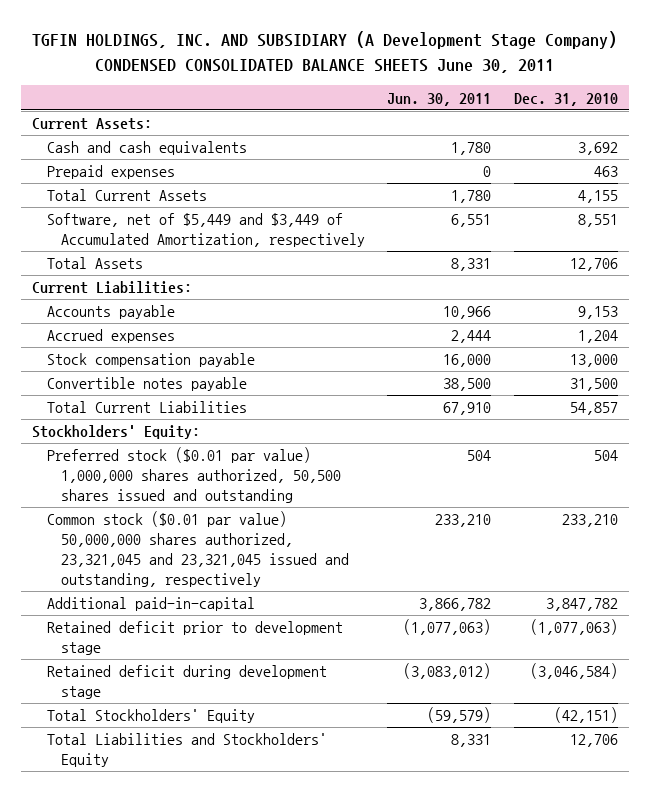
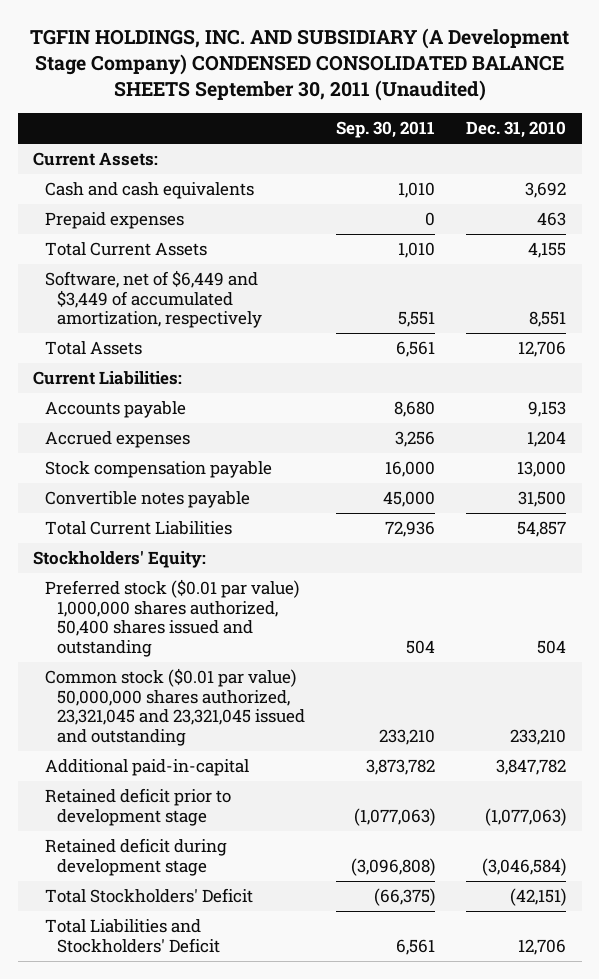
- TGFIN HOLDINGS, INC. AND SUBSIDIARY (A Development Stage Company) CONDENSED CONSOLIDATED BALANCE SHEETS June 30, 2011
+ TGFIN HOLDINGS, INC. AND SUBSIDIARY (A Development Stage Company) CONDENSED CONSOLIDATED BALANCE SHEETS September 30, 2011 (Unaudited)
- | Jun. 30, 2011 | Dec. 31, 2010
+ | Sep. 30, 2011 | Dec. 31, 2010
- Software, net of $5,449 and $3,449 of Accumulated Amortization, respectively | 6,551 | 8,551
+ Software, net of $6,449 and $3,449 of accumulated amortization, respectively | 5,551 | 8,551
- Preferred stock ($0.01 par value) 1,000,000 shares authorized, 50,500 shares issued and outstanding | 504 | 504
- Common stock ($0.01 par value) 50,000,000 shares authorized, 23,321,045 and 23,321,045 issued and outstanding, respectively | 233,210 | 233,210
+ Preferred stock ($0.01 par value) 1,000,000 shares authorized, 50,400 shares issued and outstanding | 504 | 504
+ Common stock ($0.01 par value) 50,000,000 shares authorized, 23,321,045 and 23,321,045 issued and outstanding | 233,210 | 233,210
- Total Stockholders' Equity | (59,579) | (42,151)
- Total Liabilities and Stockholders' Equity | 8,331 | 12,706
+ Total Stockholders' Deficit | (66,375) | (42,151)
+ Total Liabilities and Stockholders' Deficit | 6,561 | 12,706

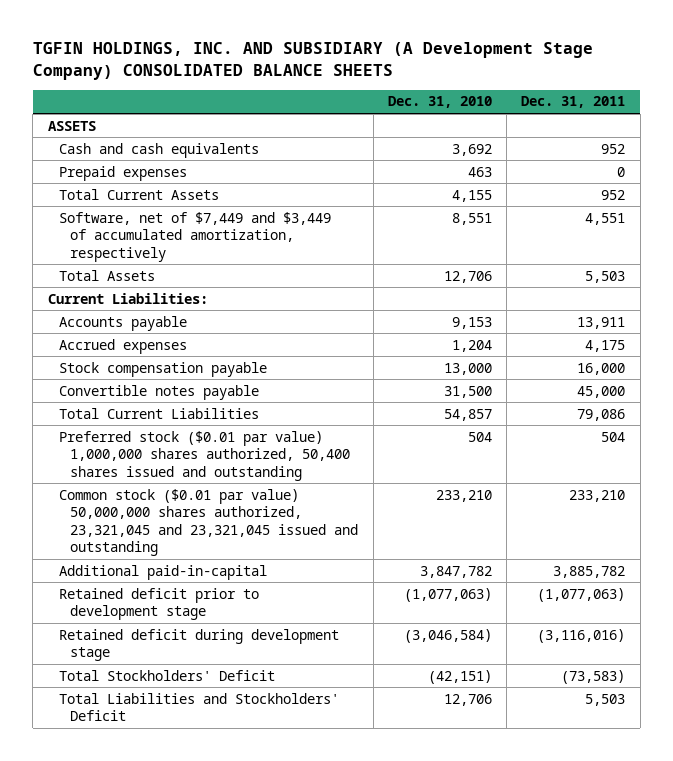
- TGFIN HOLDINGS, INC. AND SUBSIDIARY (A Development Stage Company) CONDENSED CONSOLIDATED BALANCE SHEETS September 30, 2011 (Unaudited)
+ TGFIN HOLDINGS, INC. AND SUBSIDIARY (A Development Stage Company) CONSOLIDATED BALANCE SHEETS
- | Sep. 30, 2011 | Dec. 31, 2010
+ | Dec. 31, 2010 | Dec. 31, 2011
- Current Assets:
+ ASSETS
- Software, net of $6,449 and $3,449 of accumulated amortization, respectively | 5,551 | 8,551
+ Software, net of $7,449 and $3,449 of accumulated amortization, respectively | 8,551 | 4,551
- Stockholders' Equity:

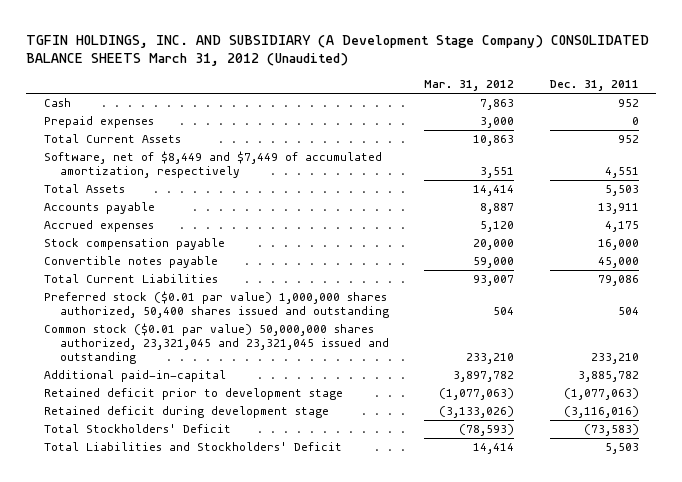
- TGFIN HOLDINGS, INC. AND SUBSIDIARY (A Development Stage Company) CONSOLIDATED BALANCE SHEETS
+ TGFIN HOLDINGS, INC. AND SUBSIDIARY (A Development Stage Company) CONSOLIDATED BALANCE SHEETS March 31, 2012 (Unaudited)
- | Dec. 31, 2010 | Dec. 31, 2011
+ | Mar. 31, 2012 | Dec. 31, 2011
- ASSETS
- Cash and cash equivalents | 3,692 | 952
+ Cash | 7,863 | 952
- Software, net of $7,449 and $3,449 of accumulated amortization, respectively | 8,551 | 4,551
+ Software, net of $8,449 and $7,449 of accumulated amortization, respectively | 3,551 | 4,551
- Current Liabilities:

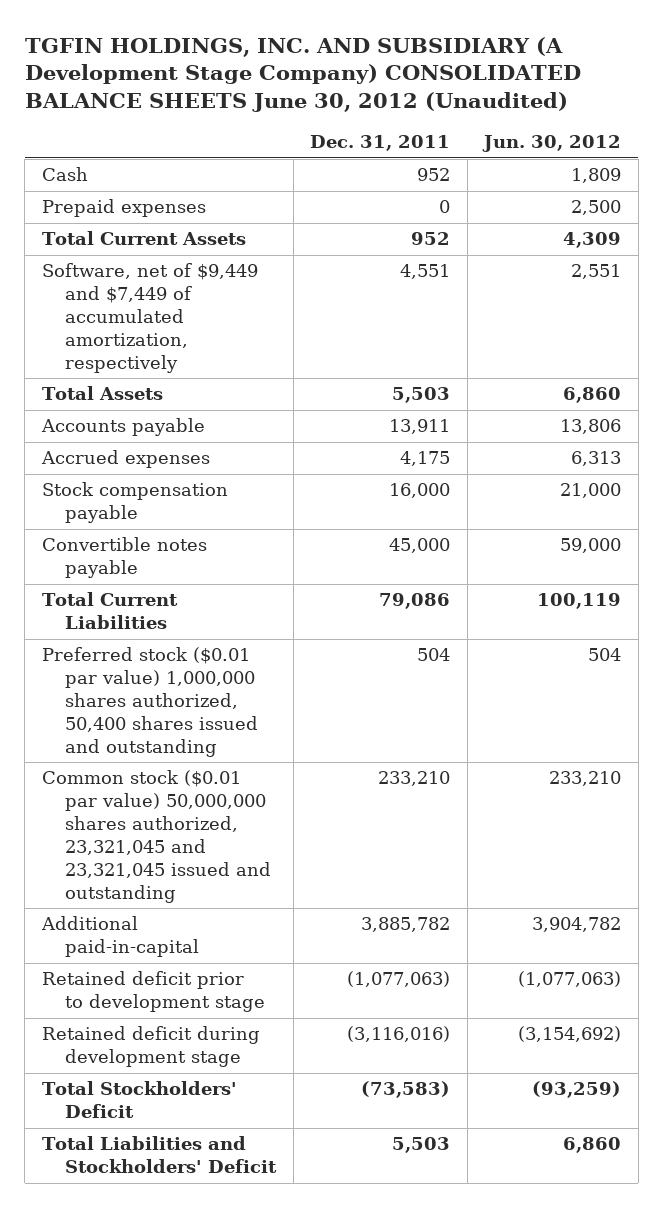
- TGFIN HOLDINGS, INC. AND SUBSIDIARY (A Development Stage Company) CONSOLIDATED BALANCE SHEETS March 31, 2012 (Unaudited)
+ TGFIN HOLDINGS, INC. AND SUBSIDIARY (A Development Stage Company) CONSOLIDATED BALANCE SHEETS June 30, 2012 (Unaudited)
- | Mar. 31, 2012 | Dec. 31, 2011
+ | Dec. 31, 2011 | Jun. 30, 2012
- Software, net of $8,449 and $7,449 of accumulated amortization, respectively | 3,551 | 4,551
+ Software, net of $9,449 and $7,449 of accumulated amortization, respectively | 4,551 | 2,551

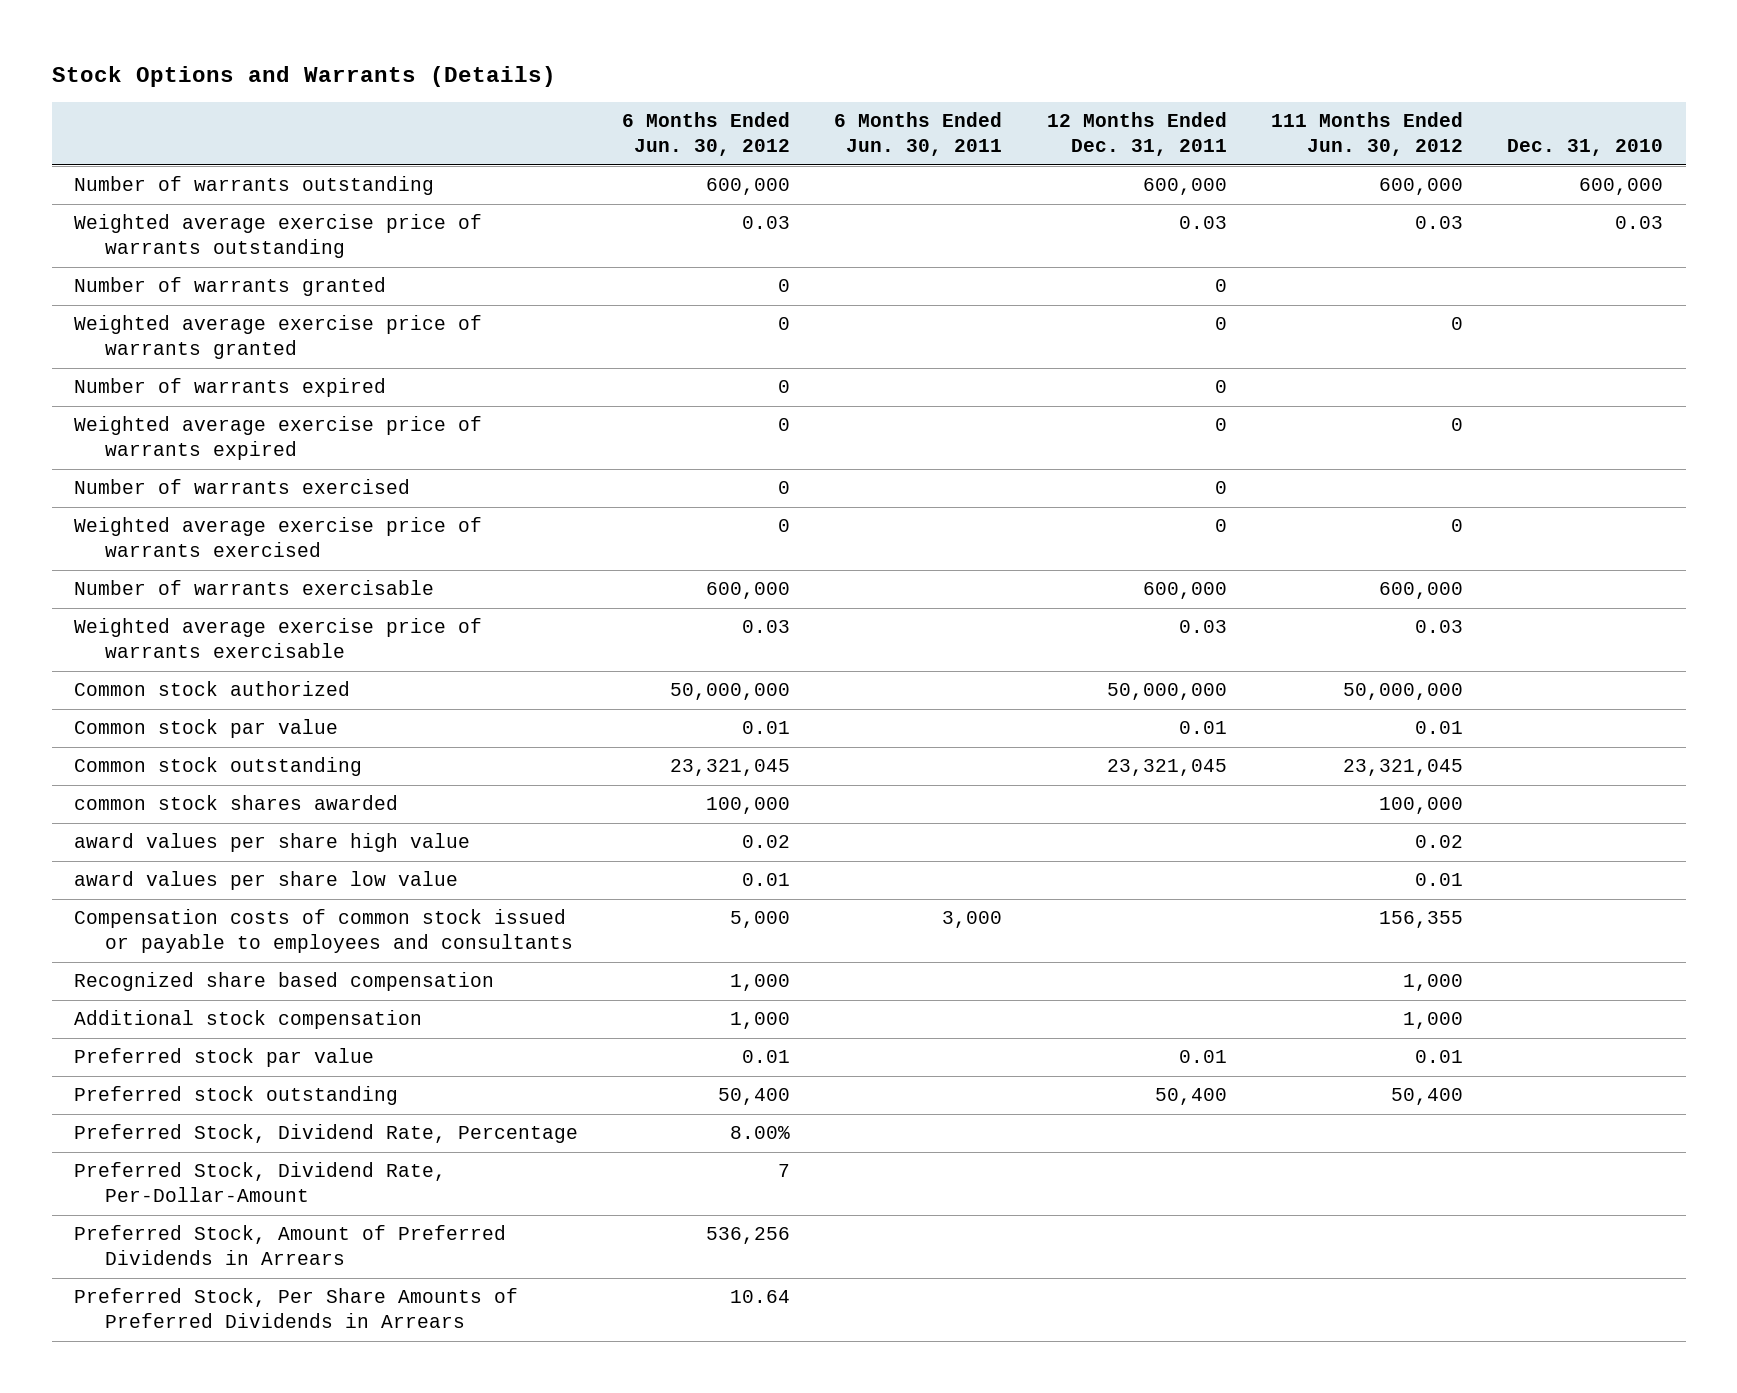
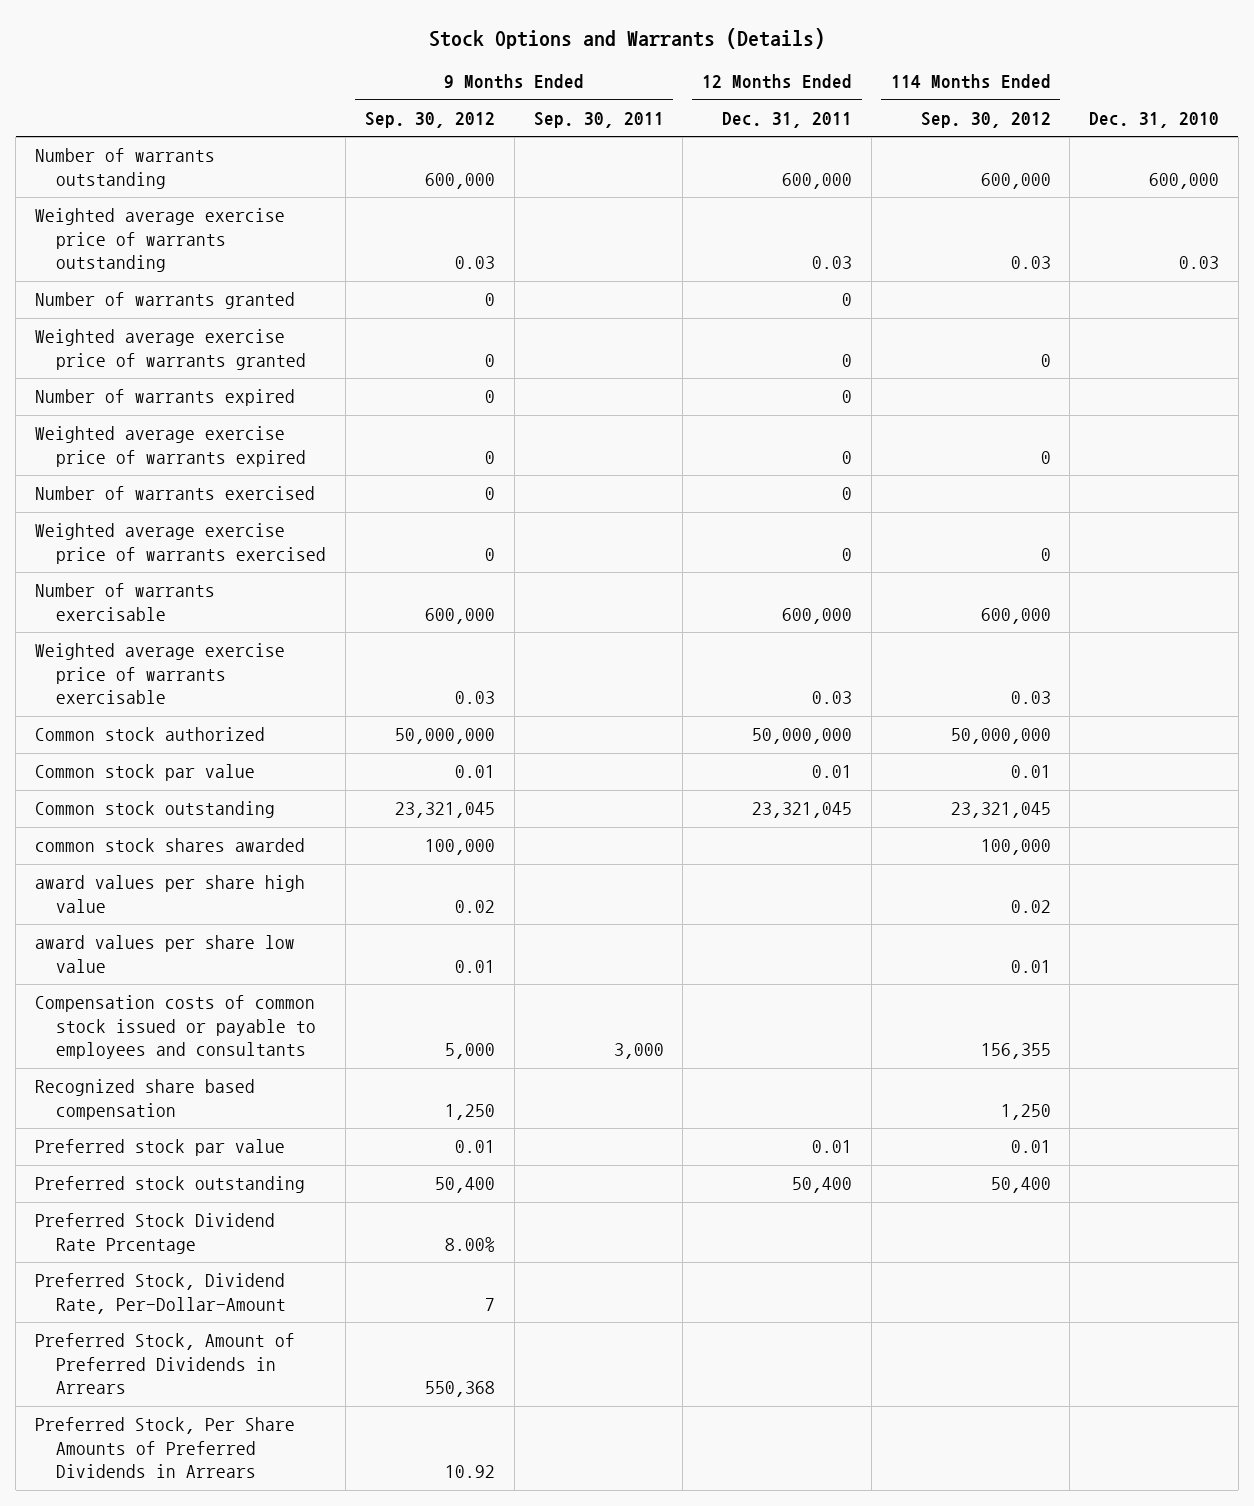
- | 6 Months Ended Jun. 30, 2012 | 6 Months Ended Jun. 30, 2011 | 12 Months Ended Dec. 31, 2011 | 111 Months Ended Jun. 30, 2012 | Dec. 31, 2010
+ | 9 Months Ended Sep. 30, 2012 | 9 Months Ended Sep. 30, 2011 | 12 Months Ended Dec. 31, 2011 | 114 Months Ended Sep. 30, 2012 | Dec. 31, 2010
- Additional stock compensation | 1,000 | | | 1,000 |
- Preferred Stock, Dividend Rate, Percentage | 8.00% | | | |
+ Preferred Stock Dividend Rate Prcentage | 8.00% | | | |

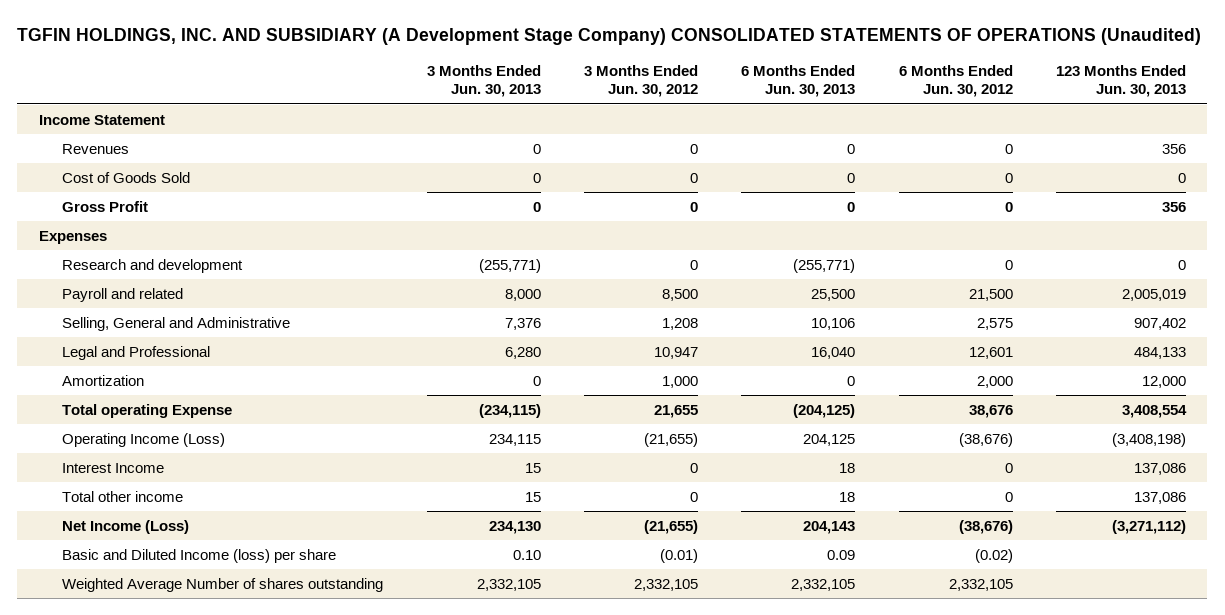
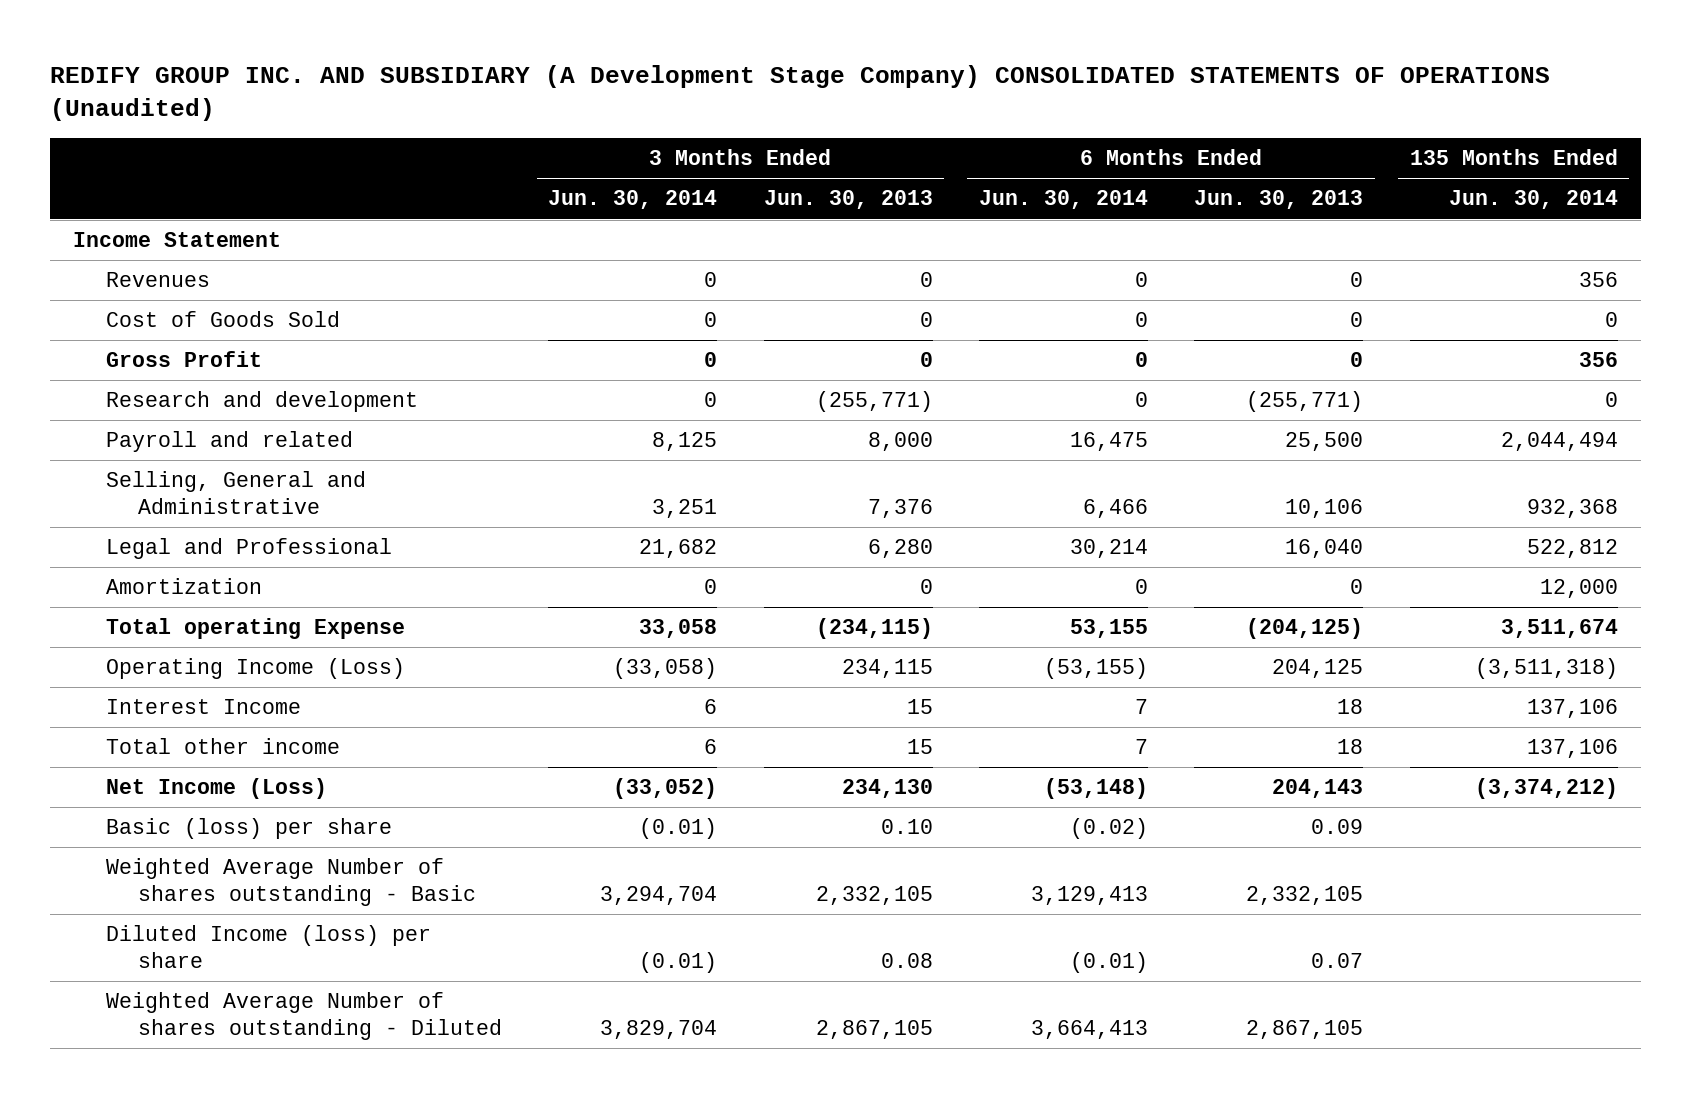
- TGFIN HOLDINGS, INC. AND SUBSIDIARY (A Development Stage Company) CONSOLIDATED STATEMENTS OF OPERATIONS (Unaudited)
+ REDIFY GROUP INC. AND SUBSIDIARY (A Development Stage Company) CONSOLIDATED STATEMENTS OF OPERATIONS (Unaudited)
- | 3 Months Ended Jun. 30, 2013 | 3 Months Ended Jun. 30, 2012 | 6 Months Ended Jun. 30, 2013 | 6 Months Ended Jun. 30, 2012 | 123 Months Ended Jun. 30, 2013
+ | 3 Months Ended Jun. 30, 2014 | 3 Months Ended Jun. 30, 2013 | 6 Months Ended Jun. 30, 2014 | 6 Months Ended Jun. 30, 2013 | 135 Months Ended Jun. 30, 2014
- Expenses
- Basic and Diluted Income (loss) per share | 0.10 | (0.01) | 0.09 | (0.02) |
- Weighted Average Number of shares outstanding | 2,332,105 | 2,332,105 | 2,332,105 | 2,332,105 |
+ Basic (loss) per share | (0.01) | 0.10 | (0.02) | 0.09 |
+ Weighted Average Number of shares outstanding - Basic | 3,294,704 | 2,332,105 | 3,129,413 | 2,332,105 |
+ Diluted Income (loss) per share | (0.01) | 0.08 | (0.01) | 0.07 |
+ Weighted Average Number of shares outstanding - Diluted | 3,829,704 | 2,867,105 | 3,664,413 | 2,867,105 |

